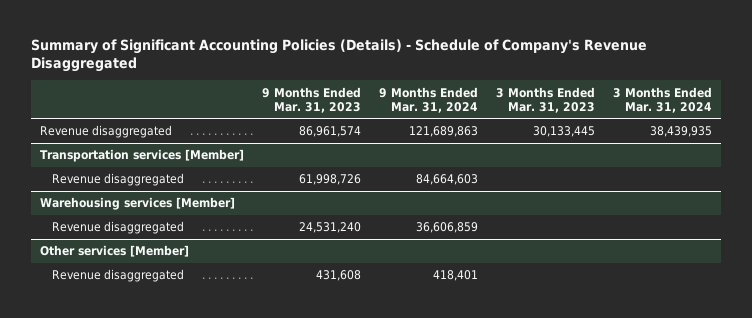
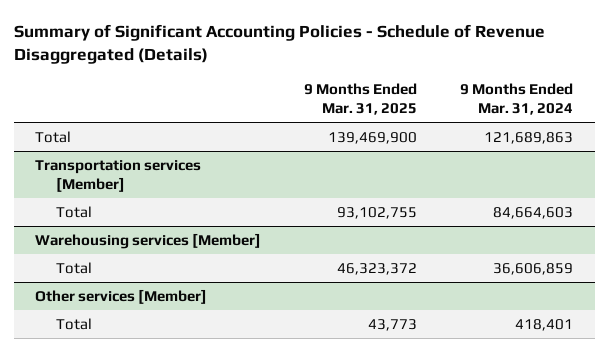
- Summary of Significant Accounting Policies (Details) - Schedule of Company's Revenue Disaggregated
+ Summary of Significant Accounting Policies - Schedule of Revenue Disaggregated (Details)
- | 9 Months Ended Mar. 31, 2023 | 9 Months Ended Mar. 31, 2024 | 3 Months Ended Mar. 31, 2023 | 3 Months Ended Mar. 31, 2024
+ | 9 Months Ended Mar. 31, 2025 | 9 Months Ended Mar. 31, 2024
- Revenue disaggregated | 86,961,574 | 121,689,863 | 30,133,445 | 38,439,935
+ Total | 139,469,900 | 121,689,863
@ Transportation services [Member]
- Revenue disaggregated | 61,998,726 | 84,664,603 | |
+ Total | 93,102,755 | 84,664,603
@ Warehousing services [Member]
- Revenue disaggregated | 24,531,240 | 36,606,859 | |
+ Total | 46,323,372 | 36,606,859
@ Other services [Member]
- Revenue disaggregated | 431,608 | 418,401 | |
+ Total | 43,773 | 418,401

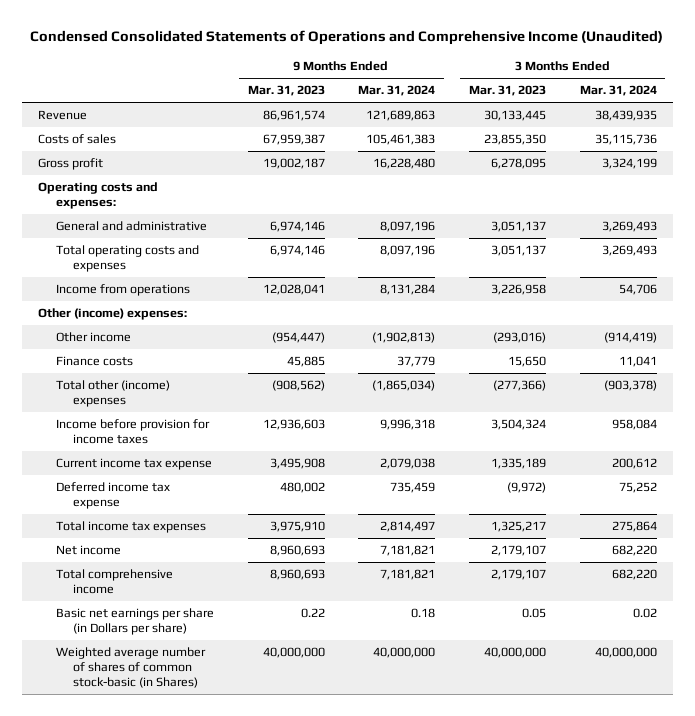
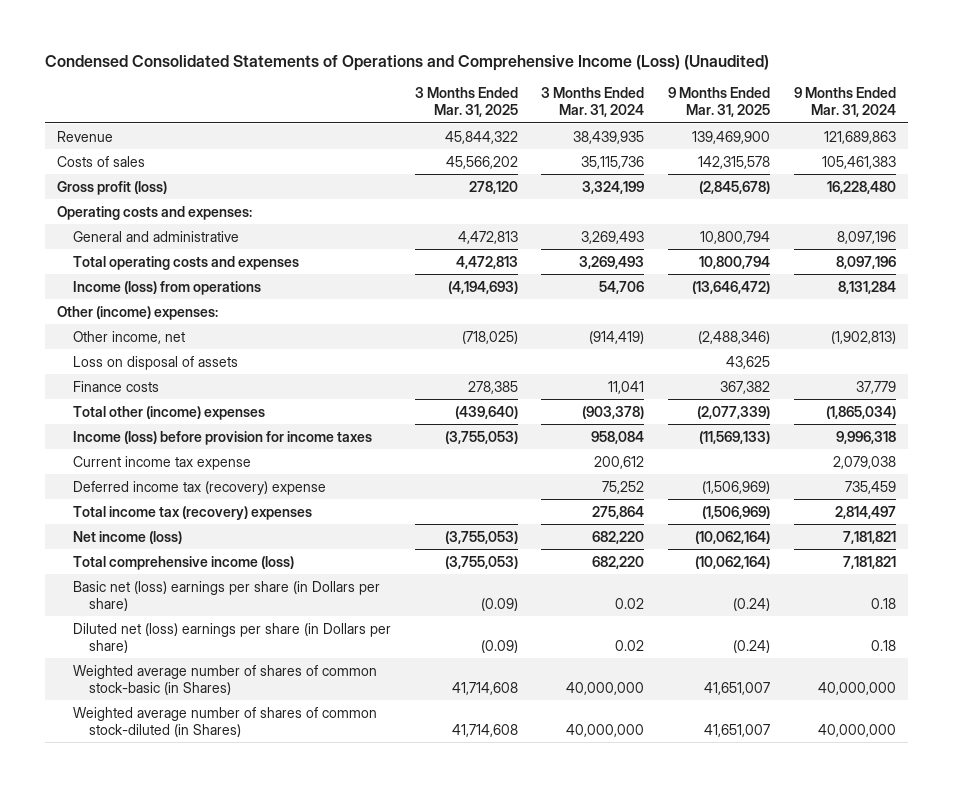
- Condensed Consolidated Statements of Operations and Comprehensive Income (Unaudited)
+ Condensed Consolidated Statements of Operations and Comprehensive Income (Loss) (Unaudited)
- | 9 Months Ended Mar. 31, 2023 | 9 Months Ended Mar. 31, 2024 | 3 Months Ended Mar. 31, 2023 | 3 Months Ended Mar. 31, 2024
+ | 3 Months Ended Mar. 31, 2025 | 3 Months Ended Mar. 31, 2024 | 9 Months Ended Mar. 31, 2025 | 9 Months Ended Mar. 31, 2024
- Gross profit | 19,002,187 | 16,228,480 | 6,278,095 | 3,324,199
+ Gross profit (loss) | 278,120 | 3,324,199 | (2,845,678) | 16,228,480
- Income from operations | 12,028,041 | 8,131,284 | 3,226,958 | 54,706
+ Income (loss) from operations | (4,194,693) | 54,706 | (13,646,472) | 8,131,284
- Other income | (954,447) | (1,902,813) | (293,016) | (914,419)
+ Other income, net | (718,025) | (914,419) | (2,488,346) | (1,902,813)
+ Loss on disposal of assets | | | 43,625 |
- Income before provision for income taxes | 12,936,603 | 9,996,318 | 3,504,324 | 958,084
+ Income (loss) before provision for income taxes | (3,755,053) | 958,084 | (11,569,133) | 9,996,318
- Deferred income tax expense | 480,002 | 735,459 | (9,972) | 75,252
- Total income tax expenses | 3,975,910 | 2,814,497 | 1,325,217 | 275,864
- Net income | 8,960,693 | 7,181,821 | 2,179,107 | 682,220
- Total comprehensive income | 8,960,693 | 7,181,821 | 2,179,107 | 682,220
- Basic net earnings per share (in Dollars per share) | 0.22 | 0.18 | 0.05 | 0.02
+ Deferred income tax (recovery) expense | | 75,252 | (1,506,969) | 735,459
+ Total income tax (recovery) expenses | | 275,864 | (1,506,969) | 2,814,497
+ Net income (loss) | (3,755,053) | 682,220 | (10,062,164) | 7,181,821
+ Total comprehensive income (loss) | (3,755,053) | 682,220 | (10,062,164) | 7,181,821
+ Basic net (loss) earnings per share (in Dollars per share) | (0.09) | 0.02 | (0.24) | 0.18
+ Diluted net (loss) earnings per share (in Dollars per share) | (0.09) | 0.02 | (0.24) | 0.18
+ Weighted average number of shares of common stock-diluted (in Shares) | 41,714,608 | 40,000,000 | 41,651,007 | 40,000,000

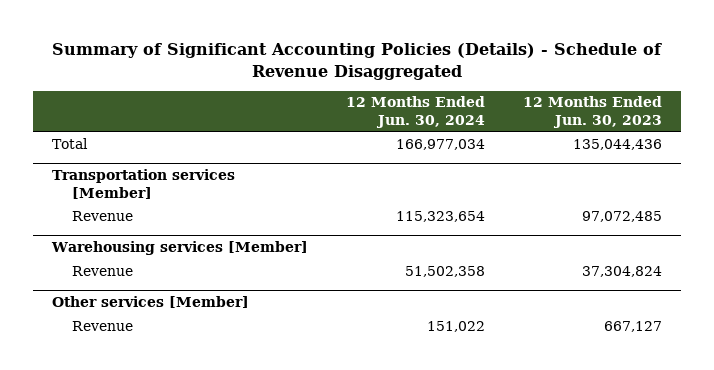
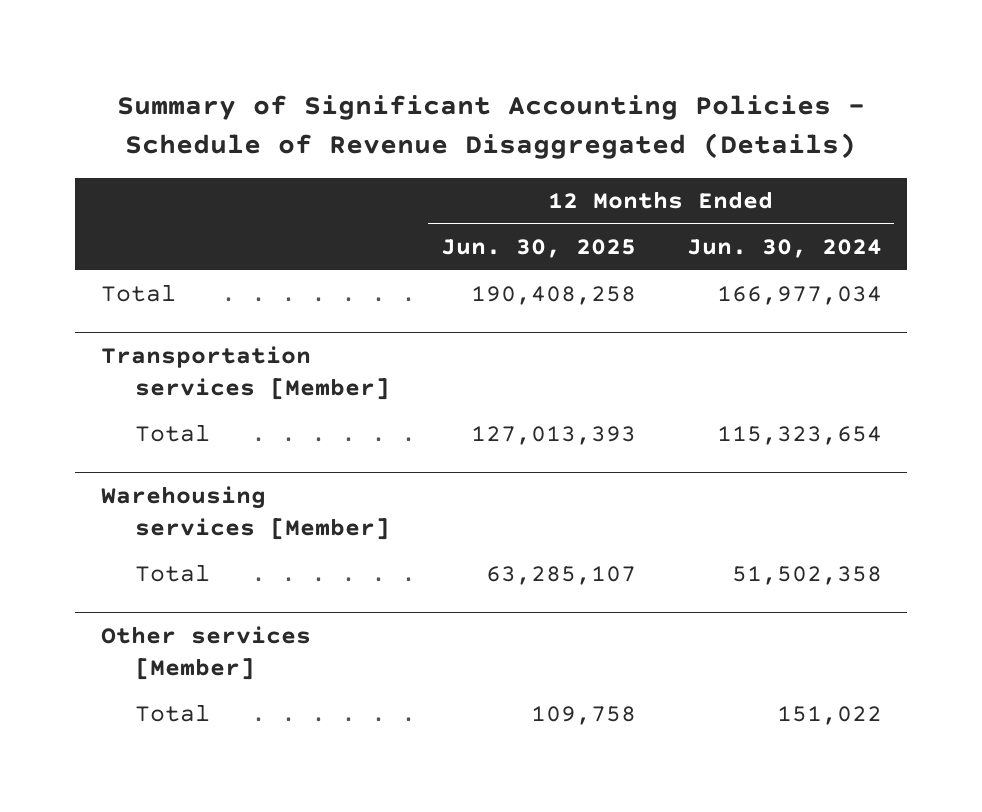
- Summary of Significant Accounting Policies (Details) - Schedule of Revenue Disaggregated
+ Summary of Significant Accounting Policies - Schedule of Revenue Disaggregated (Details)
- | 12 Months Ended Jun. 30, 2024 | 12 Months Ended Jun. 30, 2023
+ | 12 Months Ended Jun. 30, 2025 | 12 Months Ended Jun. 30, 2024
@ Transportation services [Member]
- Revenue | 115,323,654 | 97,072,485
+ Total | 127,013,393 | 115,323,654
@ Warehousing services [Member]
- Revenue | 51,502,358 | 37,304,824
+ Total | 63,285,107 | 51,502,358
@ Other services [Member]
- Revenue | 151,022 | 667,127
+ Total | 109,758 | 151,022

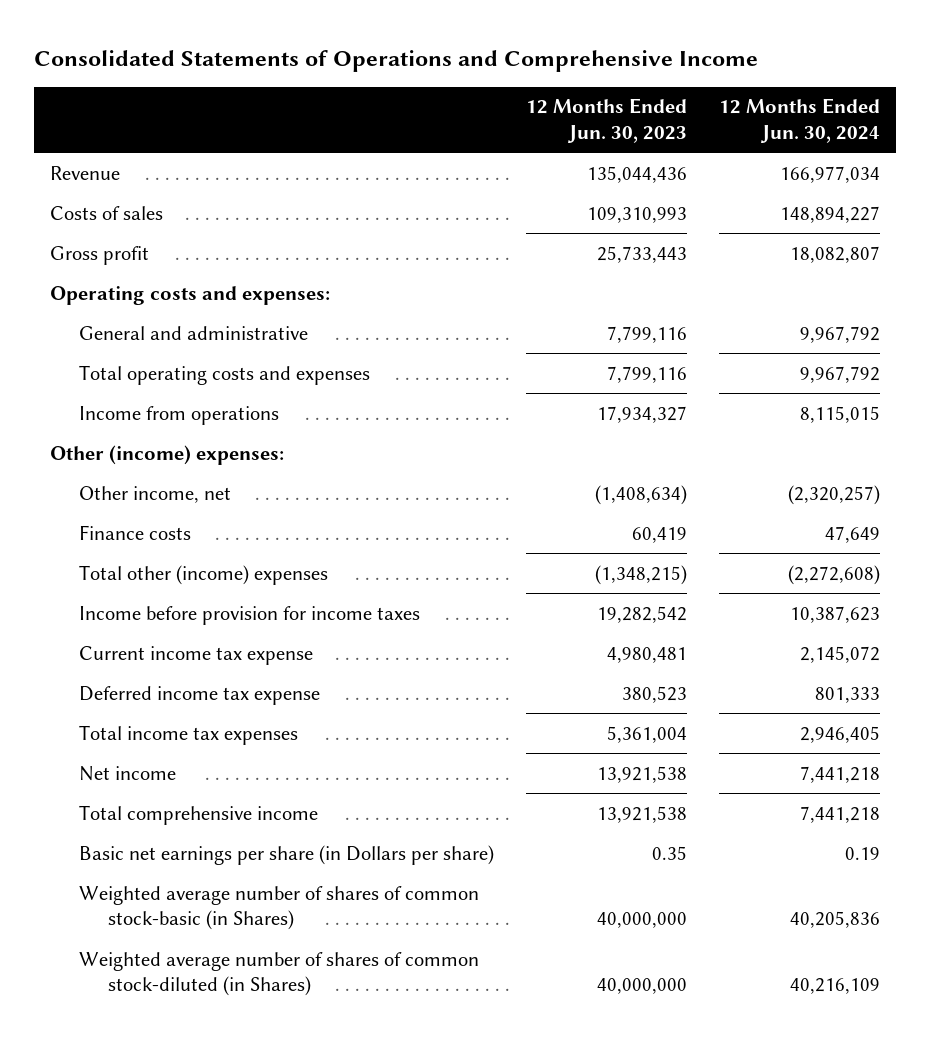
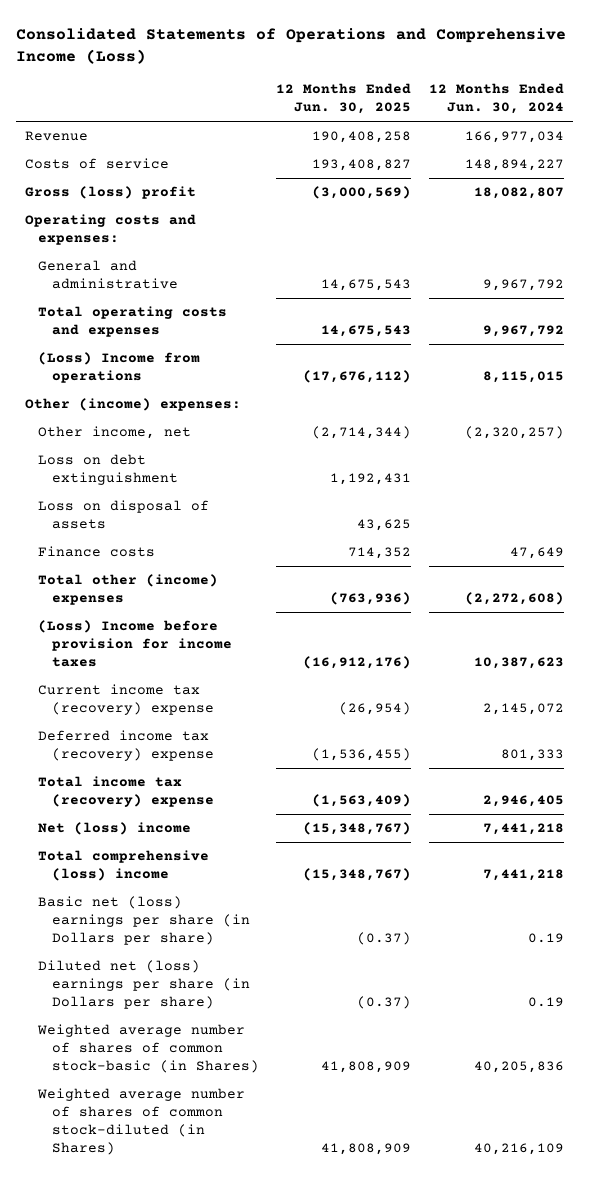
- Consolidated Statements of Operations and Comprehensive Income
+ Consolidated Statements of Operations and Comprehensive Income (Loss)
- | 12 Months Ended Jun. 30, 2023 | 12 Months Ended Jun. 30, 2024
+ | 12 Months Ended Jun. 30, 2025 | 12 Months Ended Jun. 30, 2024
- Costs of sales | 109,310,993 | 148,894,227
- Gross profit | 25,733,443 | 18,082,807
+ Costs of service | 193,408,827 | 148,894,227
+ Gross (loss) profit | (3,000,569) | 18,082,807
- Income from operations | 17,934,327 | 8,115,015
+ (Loss) Income from operations | (17,676,112) | 8,115,015
+ Loss on debt extinguishment | 1,192,431 |
+ Loss on disposal of assets | 43,625 |
- Income before provision for income taxes | 19,282,542 | 10,387,623
- Current income tax expense | 4,980,481 | 2,145,072
- Deferred income tax expense | 380,523 | 801,333
- Total income tax expenses | 5,361,004 | 2,946,405
- Net income | 13,921,538 | 7,441,218
- Total comprehensive income | 13,921,538 | 7,441,218
- Basic net earnings per share (in Dollars per share) | 0.35 | 0.19
+ (Loss) Income before provision for income taxes | (16,912,176) | 10,387,623
+ Current income tax (recovery) expense | (26,954) | 2,145,072
+ Deferred income tax (recovery) expense | (1,536,455) | 801,333
+ Total income tax (recovery) expense | (1,563,409) | 2,946,405
+ Net (loss) income | (15,348,767) | 7,441,218
+ Total comprehensive (loss) income | (15,348,767) | 7,441,218
+ Basic net (loss) earnings per share (in Dollars per share) | (0.37) | 0.19
+ Diluted net (loss) earnings per share (in Dollars per share) | (0.37) | 0.19

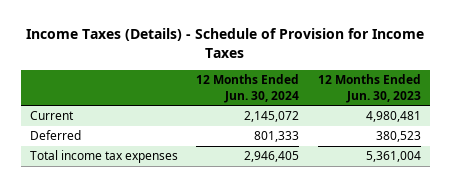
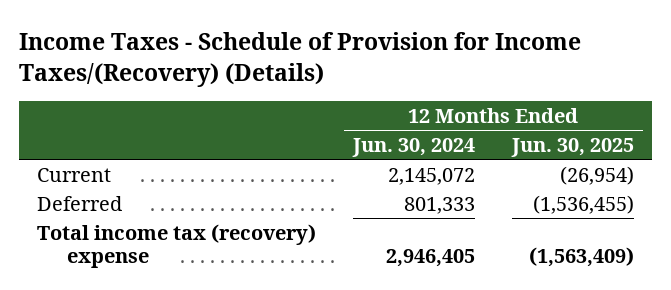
- Income Taxes (Details) - Schedule of Provision for Income Taxes
+ Income Taxes - Schedule of Provision for Income Taxes/(Recovery) (Details)
- | 12 Months Ended Jun. 30, 2024 | 12 Months Ended Jun. 30, 2023
+ | 12 Months Ended Jun. 30, 2024 | 12 Months Ended Jun. 30, 2025
- Total income tax expenses | 2,946,405 | 5,361,004
+ Total income tax (recovery) expense | 2,946,405 | (1,563,409)

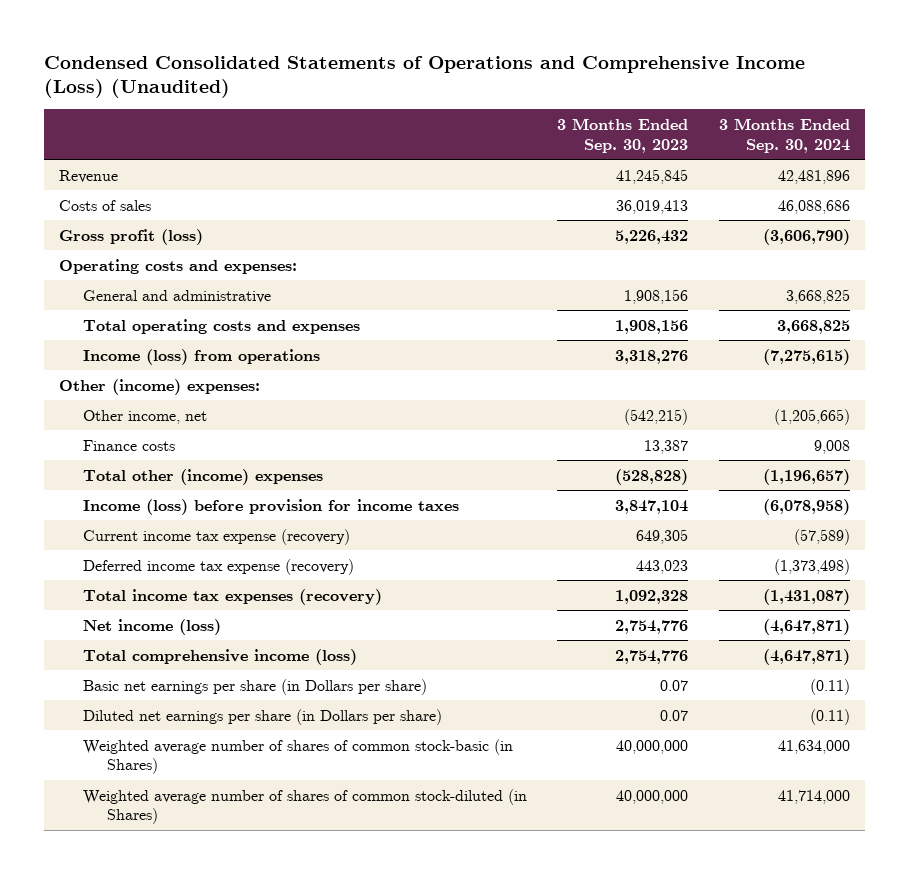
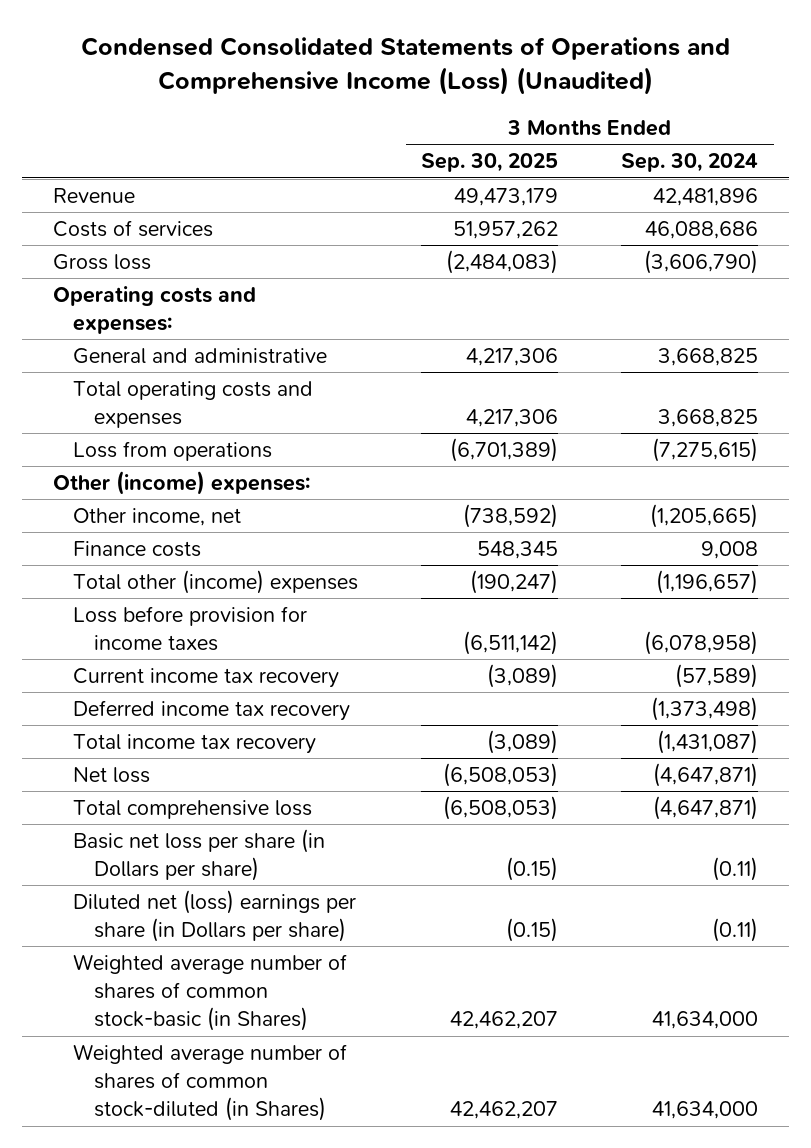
- | 3 Months Ended Sep. 30, 2023 | 3 Months Ended Sep. 30, 2024
+ | 3 Months Ended Sep. 30, 2025 | 3 Months Ended Sep. 30, 2024
- Costs of sales | 36,019,413 | 46,088,686
- Gross profit (loss) | 5,226,432 | (3,606,790)
+ Costs of services | 51,957,262 | 46,088,686
+ Gross loss | (2,484,083) | (3,606,790)
- Income (loss) from operations | 3,318,276 | (7,275,615)
+ Loss from operations | (6,701,389) | (7,275,615)
- Income (loss) before provision for income taxes | 3,847,104 | (6,078,958)
- Current income tax expense (recovery) | 649,305 | (57,589)
- Deferred income tax expense (recovery) | 443,023 | (1,373,498)
- Total income tax expenses (recovery) | 1,092,328 | (1,431,087)
- Net income (loss) | 2,754,776 | (4,647,871)
- Total comprehensive income (loss) | 2,754,776 | (4,647,871)
- Basic net earnings per share (in Dollars per share) | 0.07 | (0.11)
- Diluted net earnings per share (in Dollars per share) | 0.07 | (0.11)
+ Loss before provision for income taxes | (6,511,142) | (6,078,958)
+ Current income tax recovery | (3,089) | (57,589)
+ Deferred income tax recovery | | (1,373,498)
+ Total income tax recovery | (3,089) | (1,431,087)
+ Net loss | (6,508,053) | (4,647,871)
+ Total comprehensive loss | (6,508,053) | (4,647,871)
+ Basic net loss per share (in Dollars per share) | (0.15) | (0.11)
+ Diluted net (loss) earnings per share (in Dollars per share) | (0.15) | (0.11)
- Weighted average number of shares of common stock-diluted (in Shares) | 40,000,000 | 41,714,000
+ Weighted average number of shares of common stock-diluted (in Shares) | 42,462,207 | 41,634,000

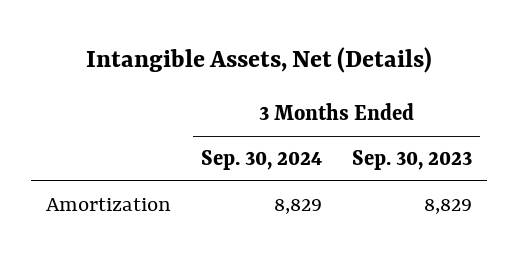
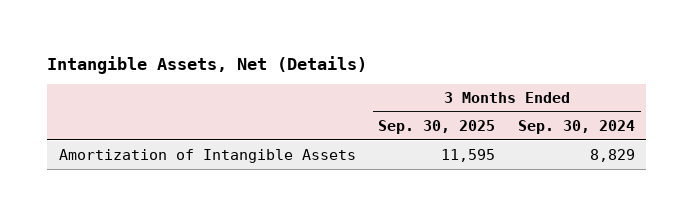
- | 3 Months Ended Sep. 30, 2024 | 3 Months Ended Sep. 30, 2023
+ | 3 Months Ended Sep. 30, 2025 | 3 Months Ended Sep. 30, 2024
- Amortization | 8,829 | 8,829
+ Amortization of Intangible Assets | 11,595 | 8,829

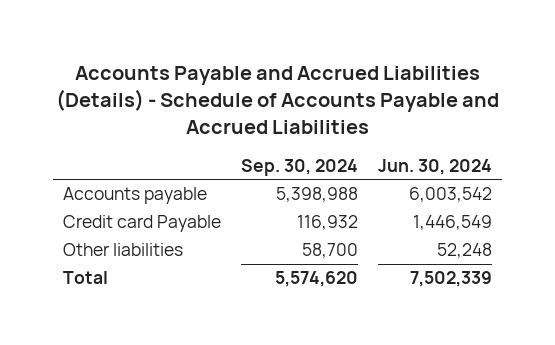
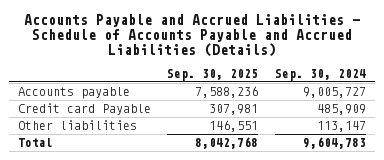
- Accounts Payable and Accrued Liabilities (Details) - Schedule of Accounts Payable and Accrued Liabilities
+ Accounts Payable and Accrued Liabilities - Schedule of Accounts Payable and Accrued Liabilities (Details)
- | Sep. 30, 2024 | Jun. 30, 2024
+ | Sep. 30, 2025 | Sep. 30, 2024
- Accounts payable | 5,398,988 | 6,003,542
- Credit card Payable | 116,932 | 1,446,549
- Other liabilities | 58,700 | 52,248
- Total | 5,574,620 | 7,502,339
+ Accounts payable | 7,588,236 | 9,005,727
+ Credit card Payable | 307,981 | 485,909
+ Other liabilities | 146,551 | 113,147
+ Total | 8,042,768 | 9,604,783

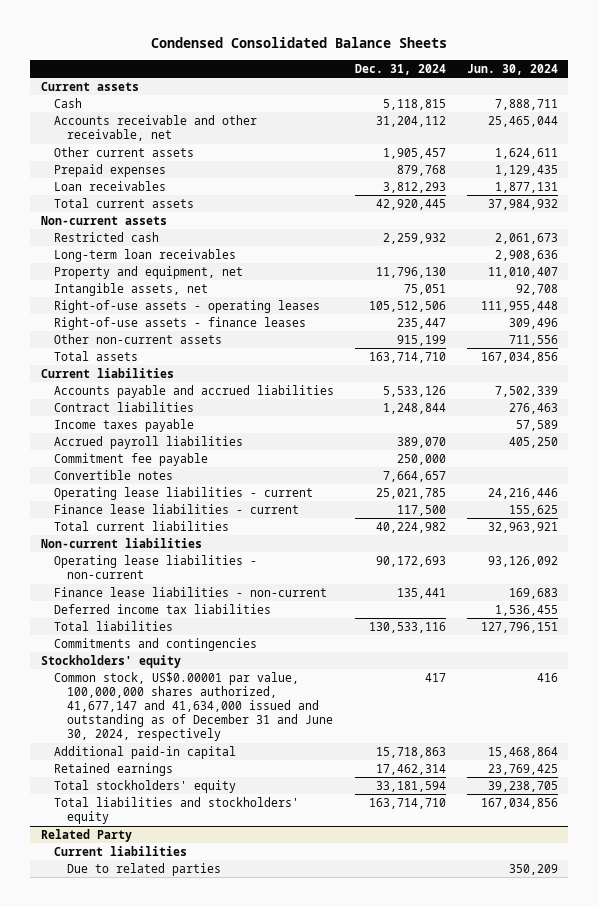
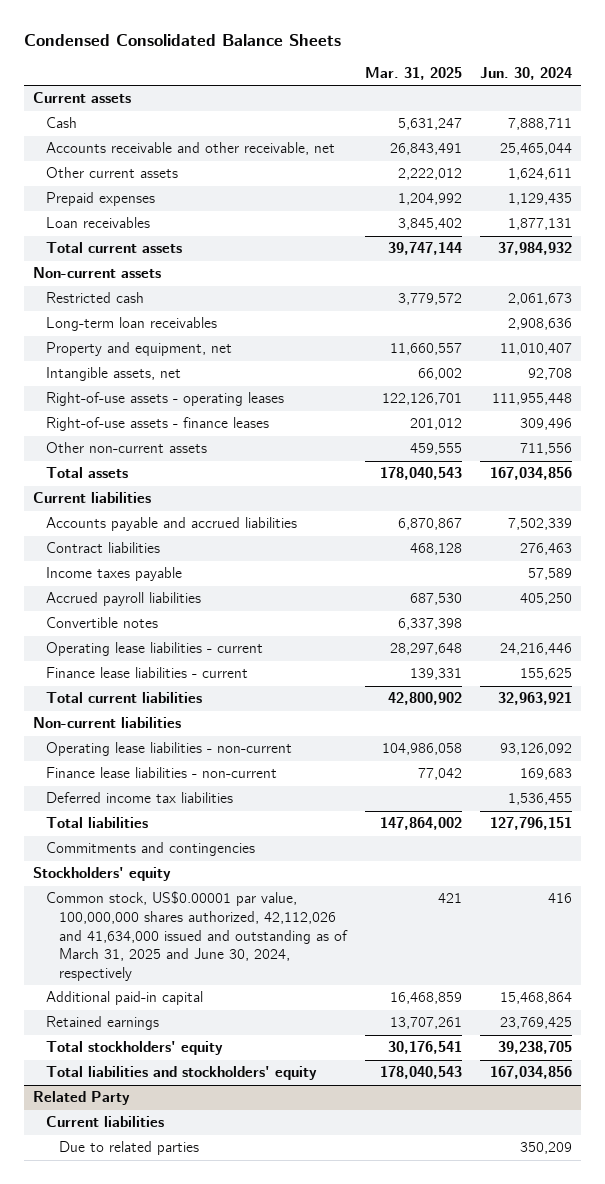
- | Dec. 31, 2024 | Jun. 30, 2024
+ | Mar. 31, 2025 | Jun. 30, 2024
- Commitment fee payable | 250,000 |
- Common stock, US$0.00001 par value, 100,000,000 shares authorized, 41,677,147 and 41,634,000 issued and outstanding as of December 31 and June 30, 2024, respectively | 417 | 416
+ Common stock, US$0.00001 par value, 100,000,000 shares authorized, 42,112,026 and 41,634,000 issued and outstanding as of March 31, 2025 and June 30, 2024, respectively | 421 | 416

